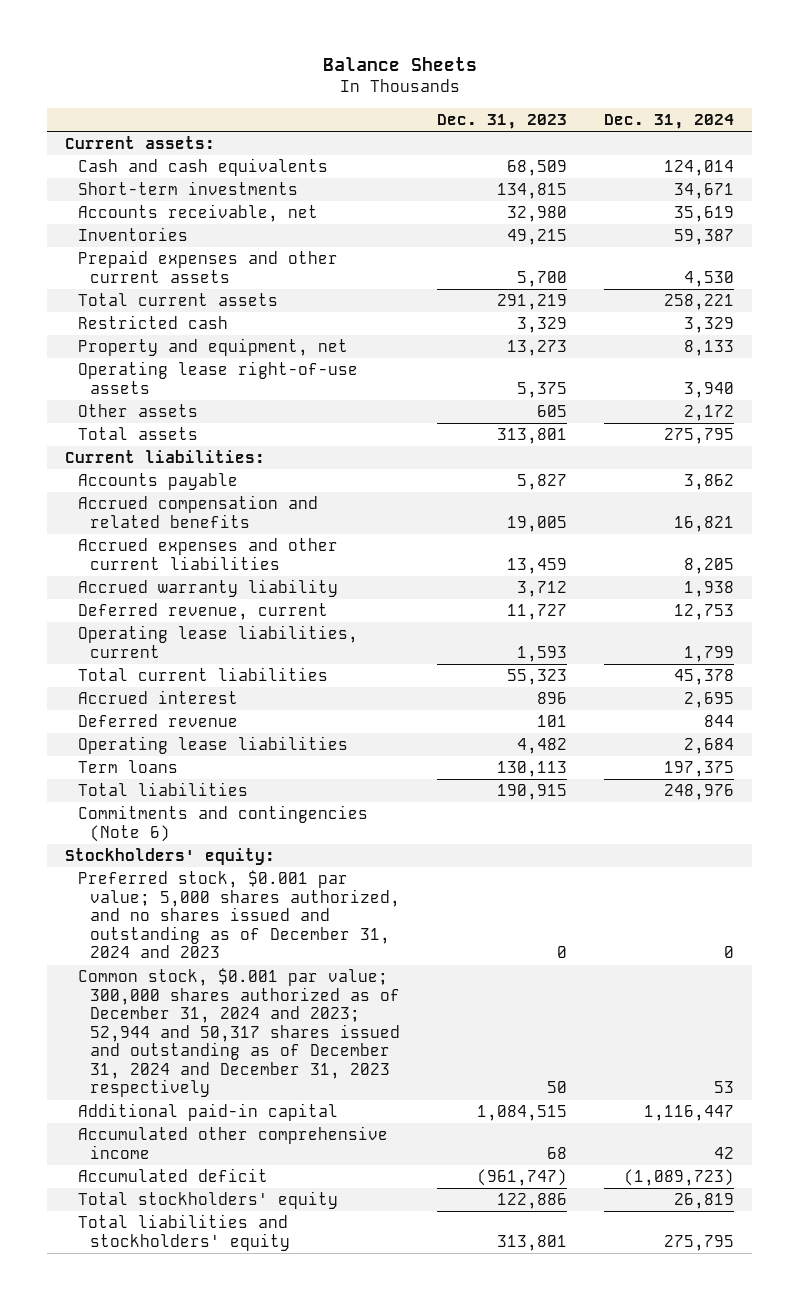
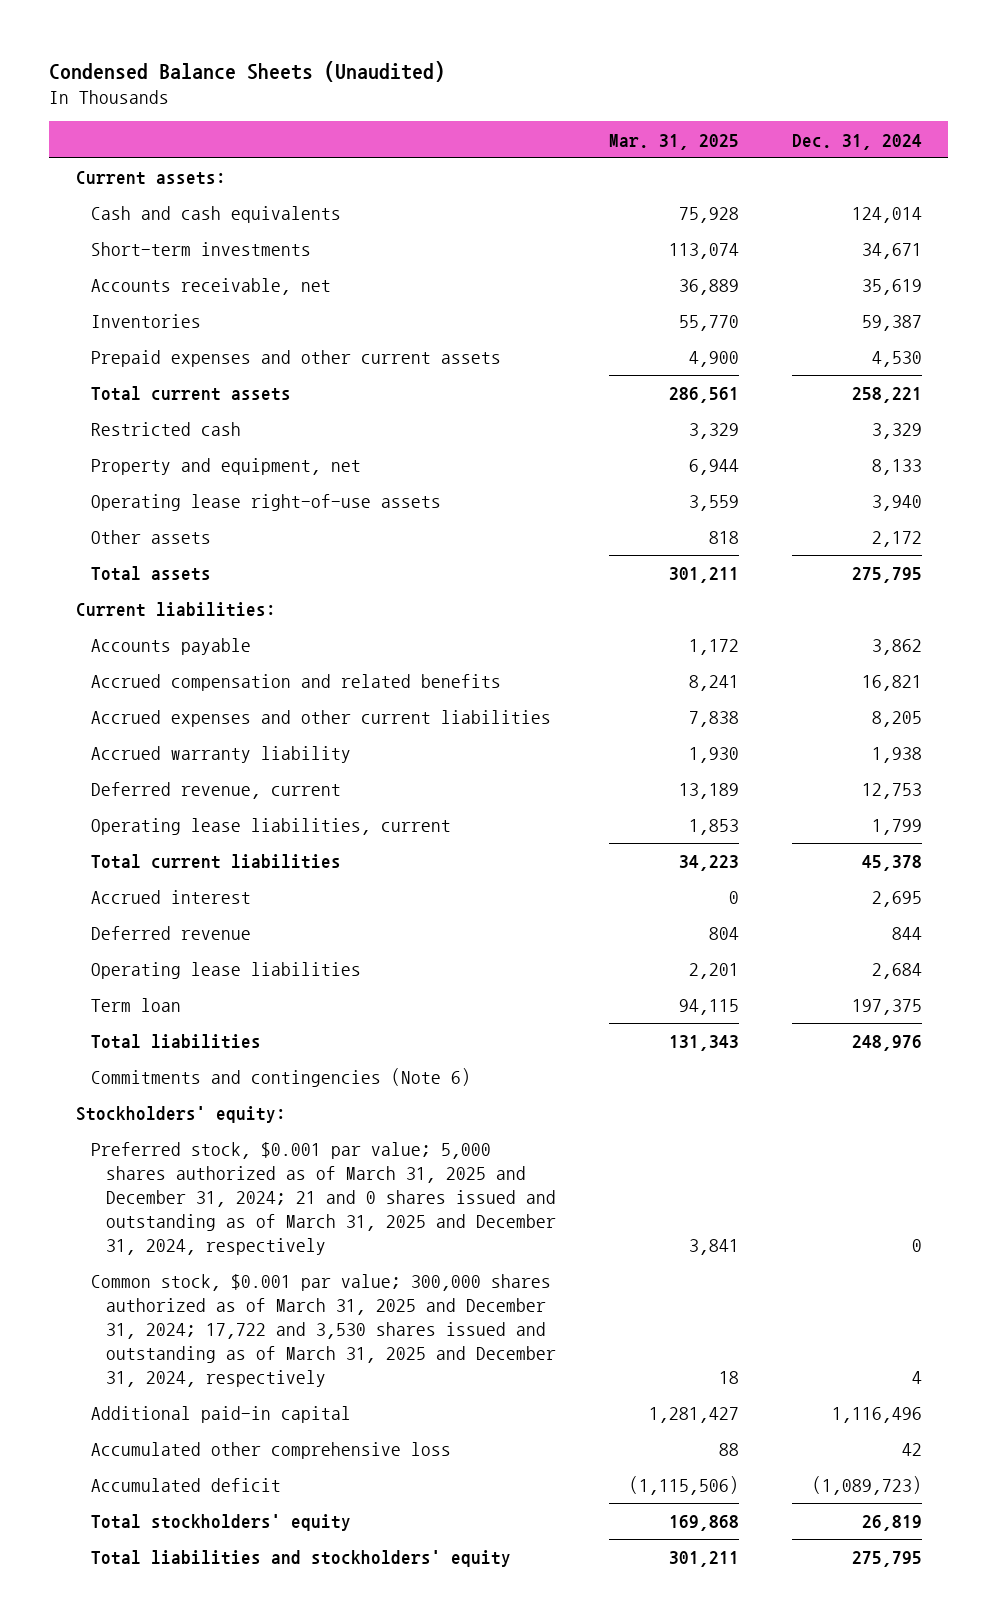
- Balance Sheets
+ Condensed Balance Sheets (Unaudited)
- | Dec. 31, 2023 | Dec. 31, 2024
+ | Mar. 31, 2025 | Dec. 31, 2024
- Term loans | 130,113 | 197,375
+ Term loan | 94,115 | 197,375
- Preferred stock, $0.001 par value; 5,000 shares authorized, and no shares issued and outstanding as of December 31, 2024 and 2023 | 0 | 0
- Common stock, $0.001 par value; 300,000 shares authorized as of December 31, 2024 and 2023; 52,944 and 50,317 shares issued and outstanding as of December 31, 2024 and December 31, 2023 respectively | 50 | 53
- Additional paid-in capital | 1,084,515 | 1,116,447
- Accumulated other comprehensive income | 68 | 42
+ Preferred stock, $0.001 par value; 5,000 shares authorized as of March 31, 2025 and December 31, 2024; 21 and 0 shares issued and outstanding as of March 31, 2025 and December 31, 2024, respectively | 3,841 | 0
+ Common stock, $0.001 par value; 300,000 shares authorized as of March 31, 2025 and December 31, 2024; 17,722 and 3,530 shares issued and outstanding as of March 31, 2025 and December 31, 2024, respectively | 18 | 4
+ Additional paid-in capital | 1,281,427 | 1,116,496
+ Accumulated other comprehensive loss | 88 | 42

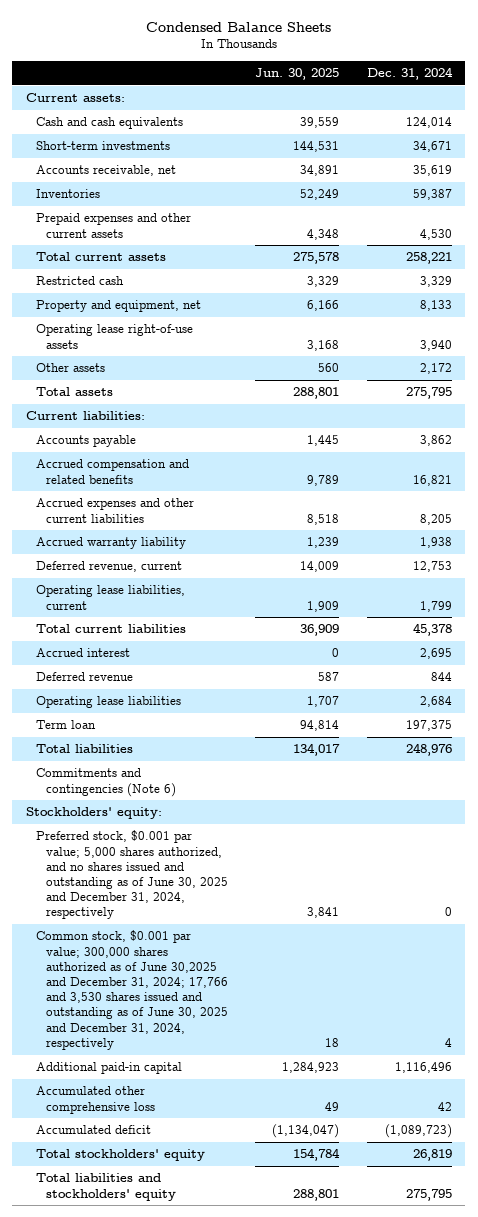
- Condensed Balance Sheets (Unaudited)
+ Condensed Balance Sheets
- | Mar. 31, 2025 | Dec. 31, 2024
+ | Jun. 30, 2025 | Dec. 31, 2024
- Preferred stock, $0.001 par value; 5,000 shares authorized as of March 31, 2025 and December 31, 2024; 21 and 0 shares issued and outstanding as of March 31, 2025 and December 31, 2024, respectively | 3,841 | 0
- Common stock, $0.001 par value; 300,000 shares authorized as of March 31, 2025 and December 31, 2024; 17,722 and 3,530 shares issued and outstanding as of March 31, 2025 and December 31, 2024, respectively | 18 | 4
+ Preferred stock, $0.001 par value; 5,000 shares authorized, and no shares issued and outstanding as of June 30, 2025 and December 31, 2024, respectively | 3,841 | 0
+ Common stock, $0.001 par value; 300,000 shares authorized as of June 30,2025 and December 31, 2024; 17,766 and 3,530 shares issued and outstanding as of June 30, 2025 and December 31, 2024, respectively | 18 | 4

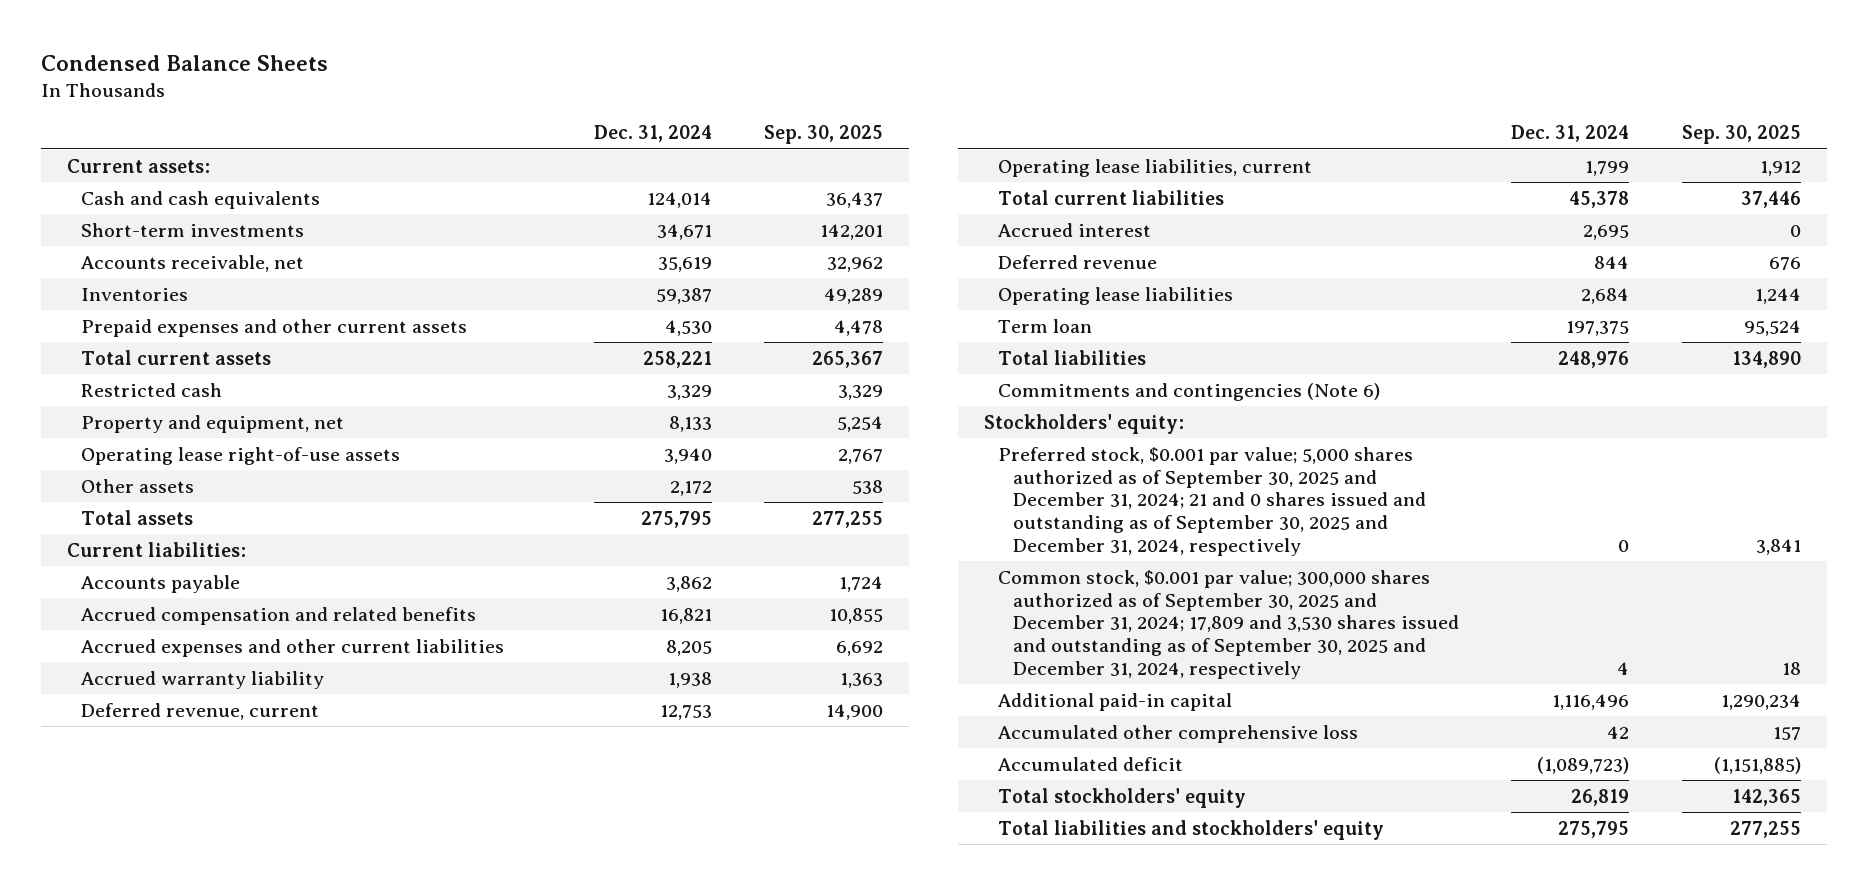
- | Jun. 30, 2025 | Dec. 31, 2024
+ | Dec. 31, 2024 | Sep. 30, 2025
- Preferred stock, $0.001 par value; 5,000 shares authorized, and no shares issued and outstanding as of June 30, 2025 and December 31, 2024, respectively | 3,841 | 0
- Common stock, $0.001 par value; 300,000 shares authorized as of June 30,2025 and December 31, 2024; 17,766 and 3,530 shares issued and outstanding as of June 30, 2025 and December 31, 2024, respectively | 18 | 4
+ Preferred stock, $0.001 par value; 5,000 shares authorized as of September 30, 2025 and December 31, 2024; 21 and 0 shares issued and outstanding as of September 30, 2025 and December 31, 2024, respectively | 0 | 3,841
+ Common stock, $0.001 par value; 300,000 shares authorized as of September 30, 2025 and December 31, 2024; 17,809 and 3,530 shares issued and outstanding as of September 30, 2025 and December 31, 2024, respectively | 4 | 18

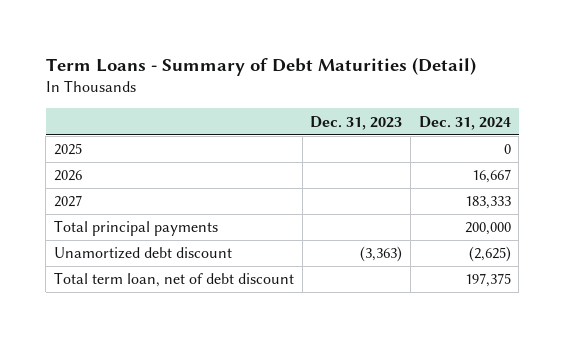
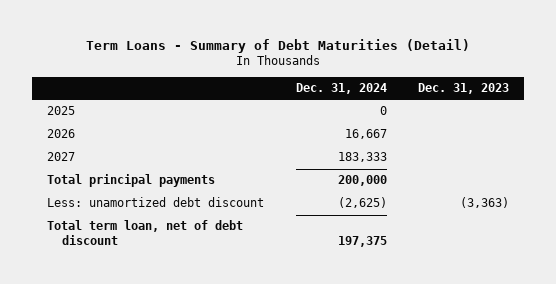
- | Dec. 31, 2023 | Dec. 31, 2024
+ | Dec. 31, 2024 | Dec. 31, 2023
- Unamortized debt discount | (3,363) | (2,625)
+ Less: unamortized debt discount | (2,625) | (3,363)

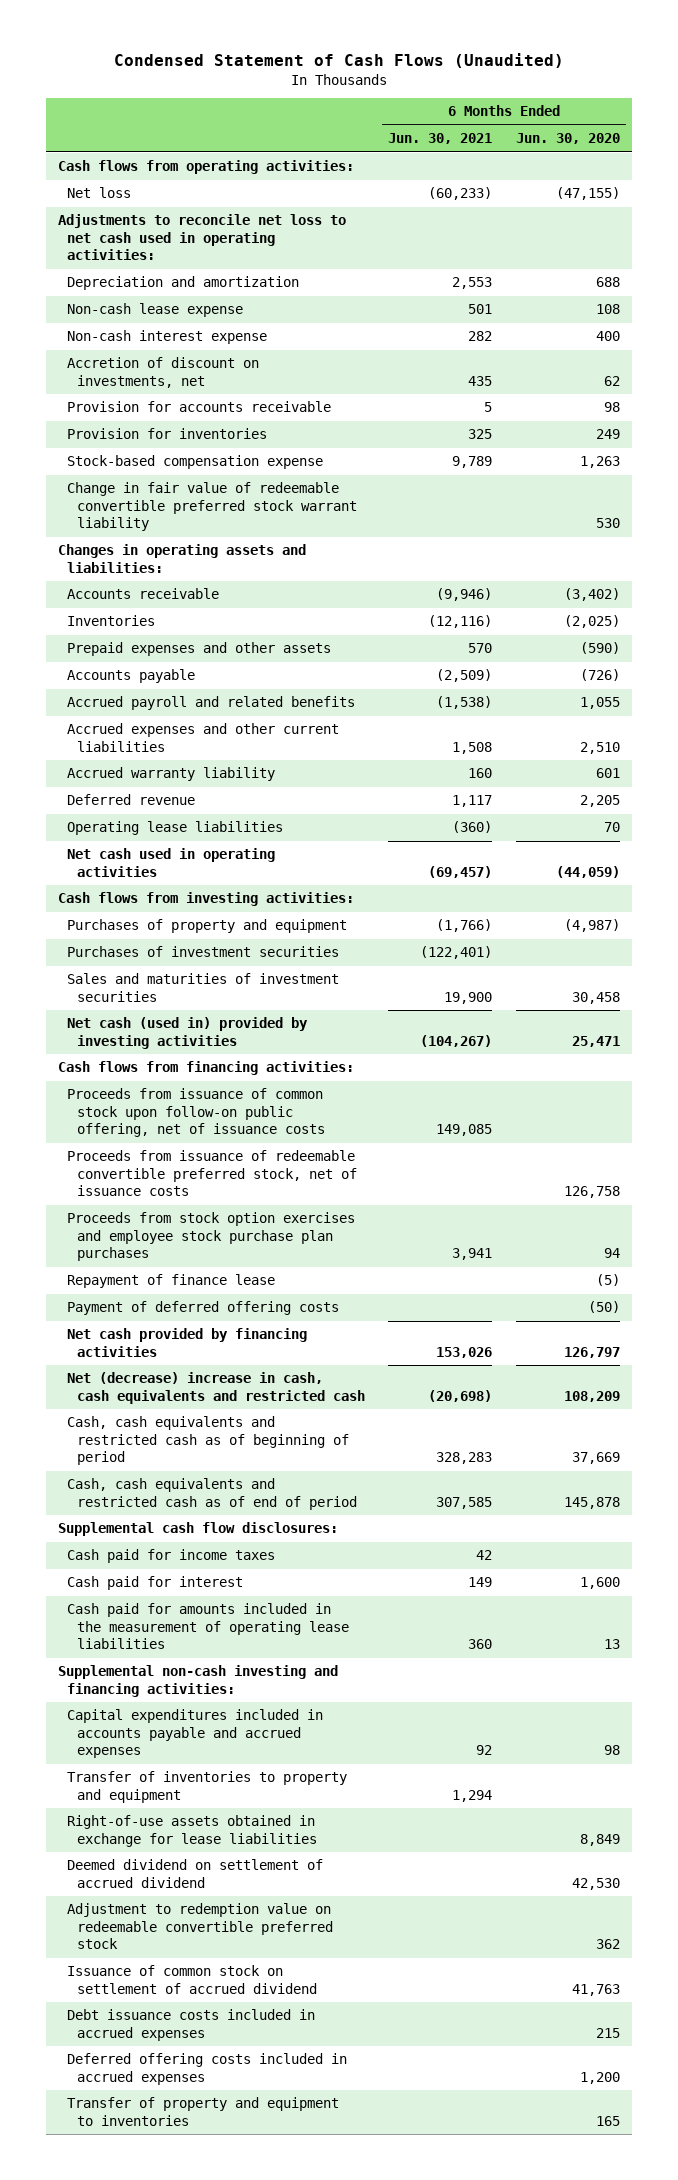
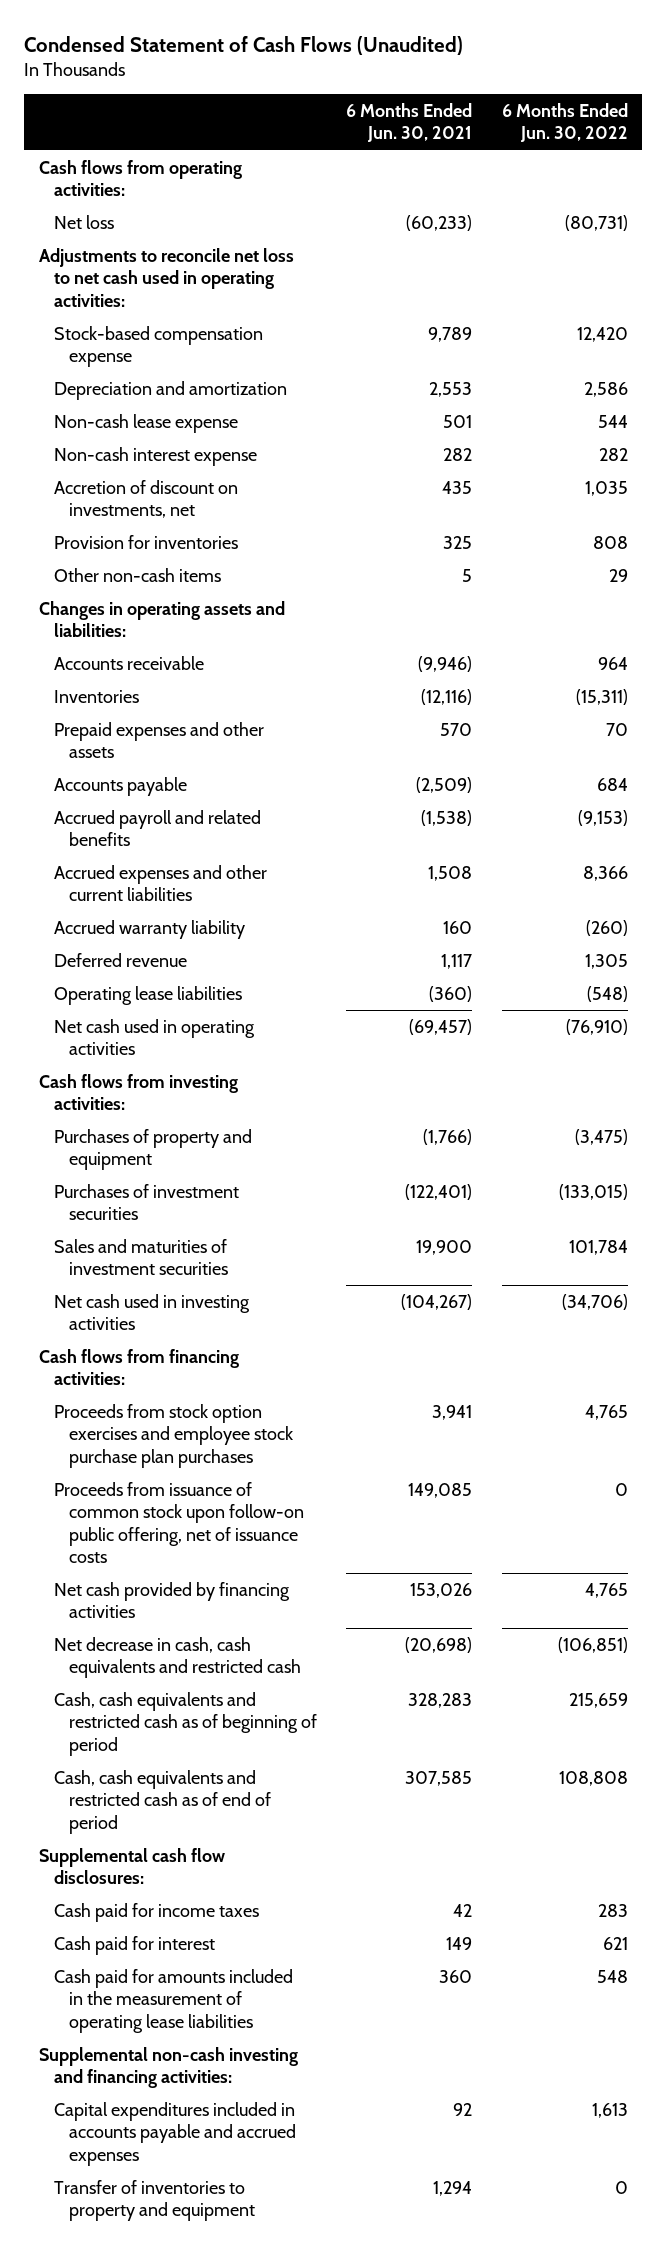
- | 6 Months Ended Jun. 30, 2021 | 6 Months Ended Jun. 30, 2020
+ | 6 Months Ended Jun. 30, 2021 | 6 Months Ended Jun. 30, 2022
moved up: Stock-based compensation expense | 9,789 | 12,420
- Provision for accounts receivable | 5 | 98
- Change in fair value of redeemable convertible preferred stock warrant liability | | 530
+ Other non-cash items | 5 | 29
- Net cash (used in) provided by investing activities | (104,267) | 25,471
+ Net cash used in investing activities | (104,267) | (34,706)
- Proceeds from issuance of redeemable convertible preferred stock, net of issuance costs | | 126,758
- Repayment of finance lease | | (5)
- Payment of deferred offering costs | | (50)
moved down: Proceeds from issuance of common stock upon follow-on public offering, net of issuance costs | 149,085 | 0
- Net (decrease) increase in cash, cash equivalents and restricted cash | (20,698) | 108,209
+ Net decrease in cash, cash equivalents and restricted cash | (20,698) | (106,851)
- Right-of-use assets obtained in exchange for lease liabilities | | 8,849
- Deemed dividend on settlement of accrued dividend | | 42,530
- Adjustment to redemption value on redeemable convertible preferred stock | | 362
- Issuance of common stock on settlement of accrued dividend | | 41,763
- Debt issuance costs included in accrued expenses | | 215
- Deferred offering costs included in accrued expenses | | 1,200
- Transfer of property and equipment to inventories | | 165

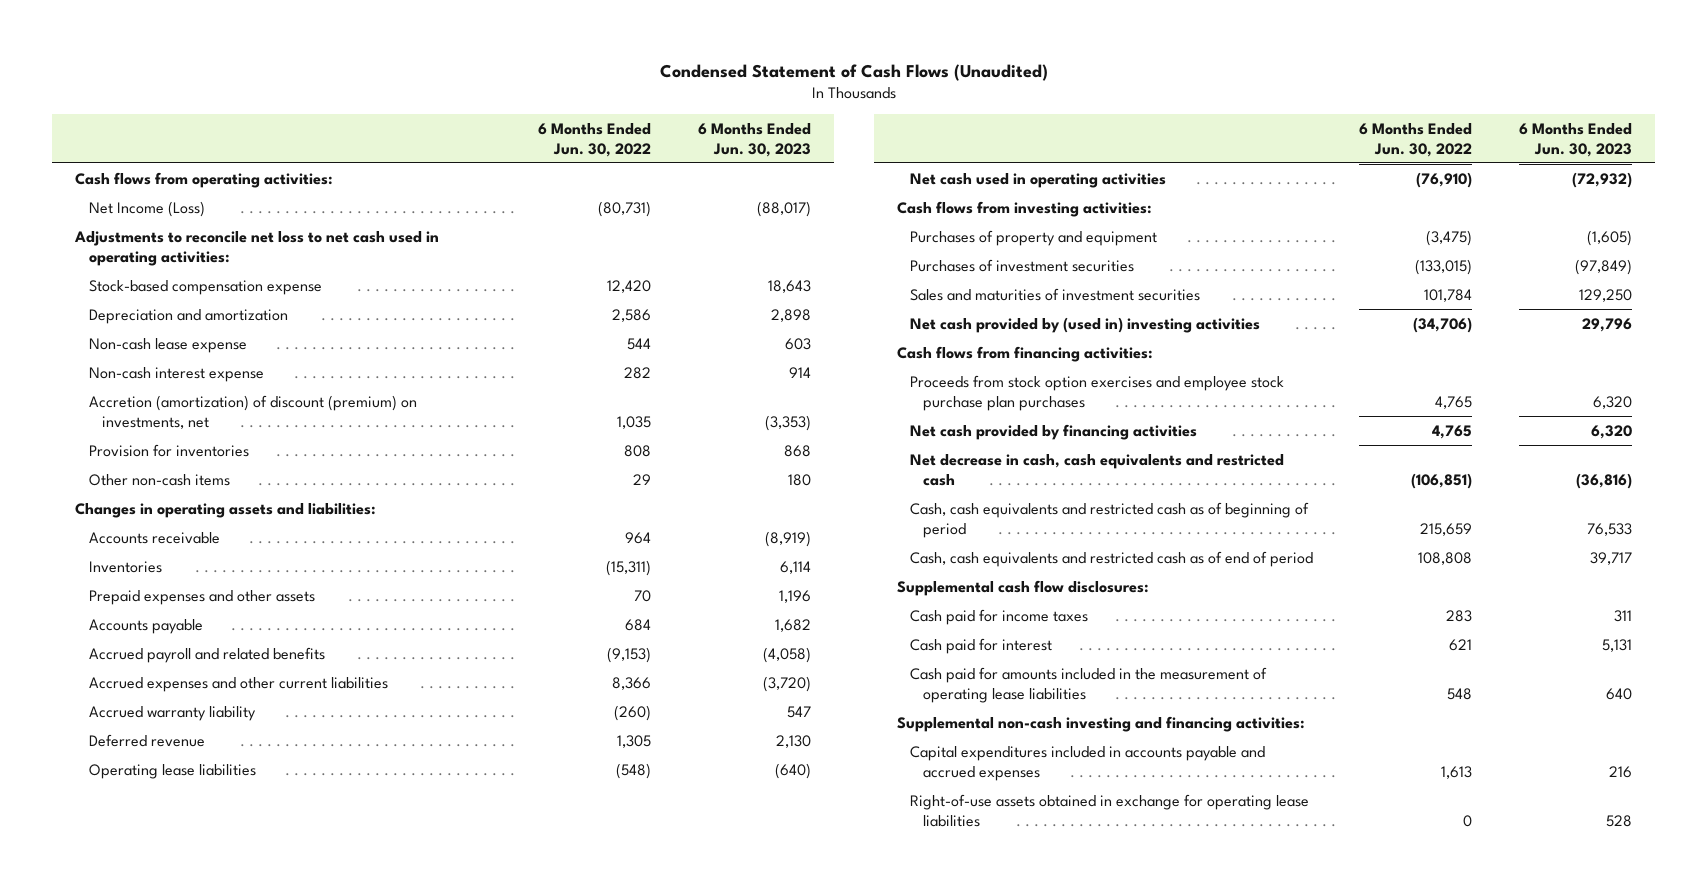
- | 6 Months Ended Jun. 30, 2021 | 6 Months Ended Jun. 30, 2022
+ | 6 Months Ended Jun. 30, 2022 | 6 Months Ended Jun. 30, 2023
- Net loss | (60,233) | (80,731)
+ Net Income (Loss) | (80,731) | (88,017)
- Accretion of discount on investments, net | 435 | 1,035
+ Accretion (amortization) of discount (premium) on investments, net | 1,035 | (3,353)
- Net cash used in investing activities | (104,267) | (34,706)
+ Net cash provided by (used in) investing activities | (34,706) | 29,796
- Proceeds from issuance of common stock upon follow-on public offering, net of issuance costs | 149,085 | 0
- Transfer of inventories to property and equipment | 1,294 | 0
+ Right-of-use assets obtained in exchange for operating lease liabilities | 0 | 528

